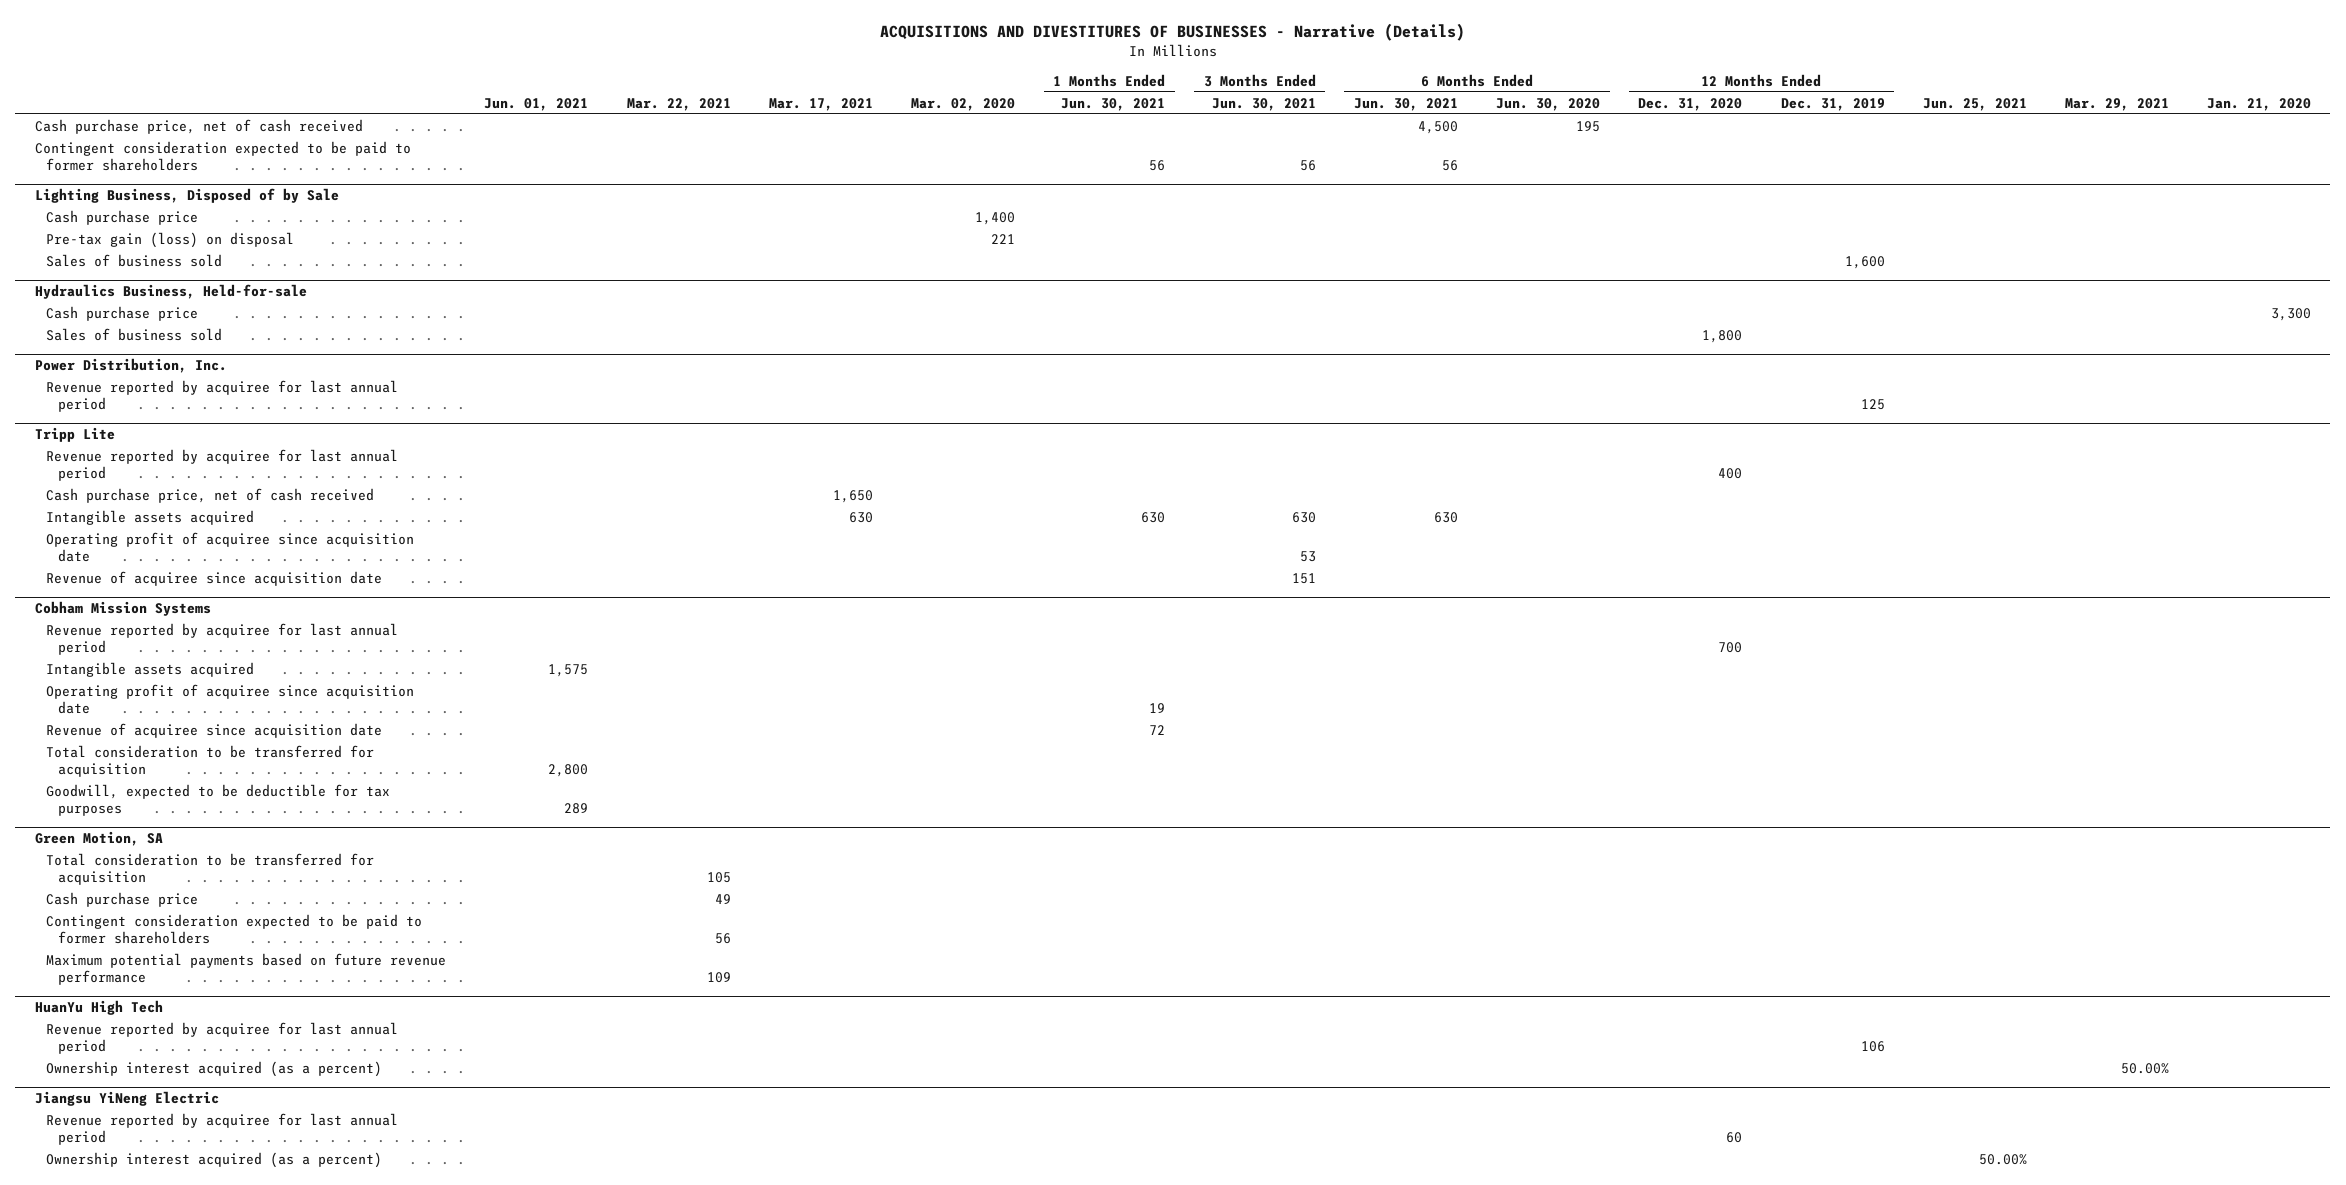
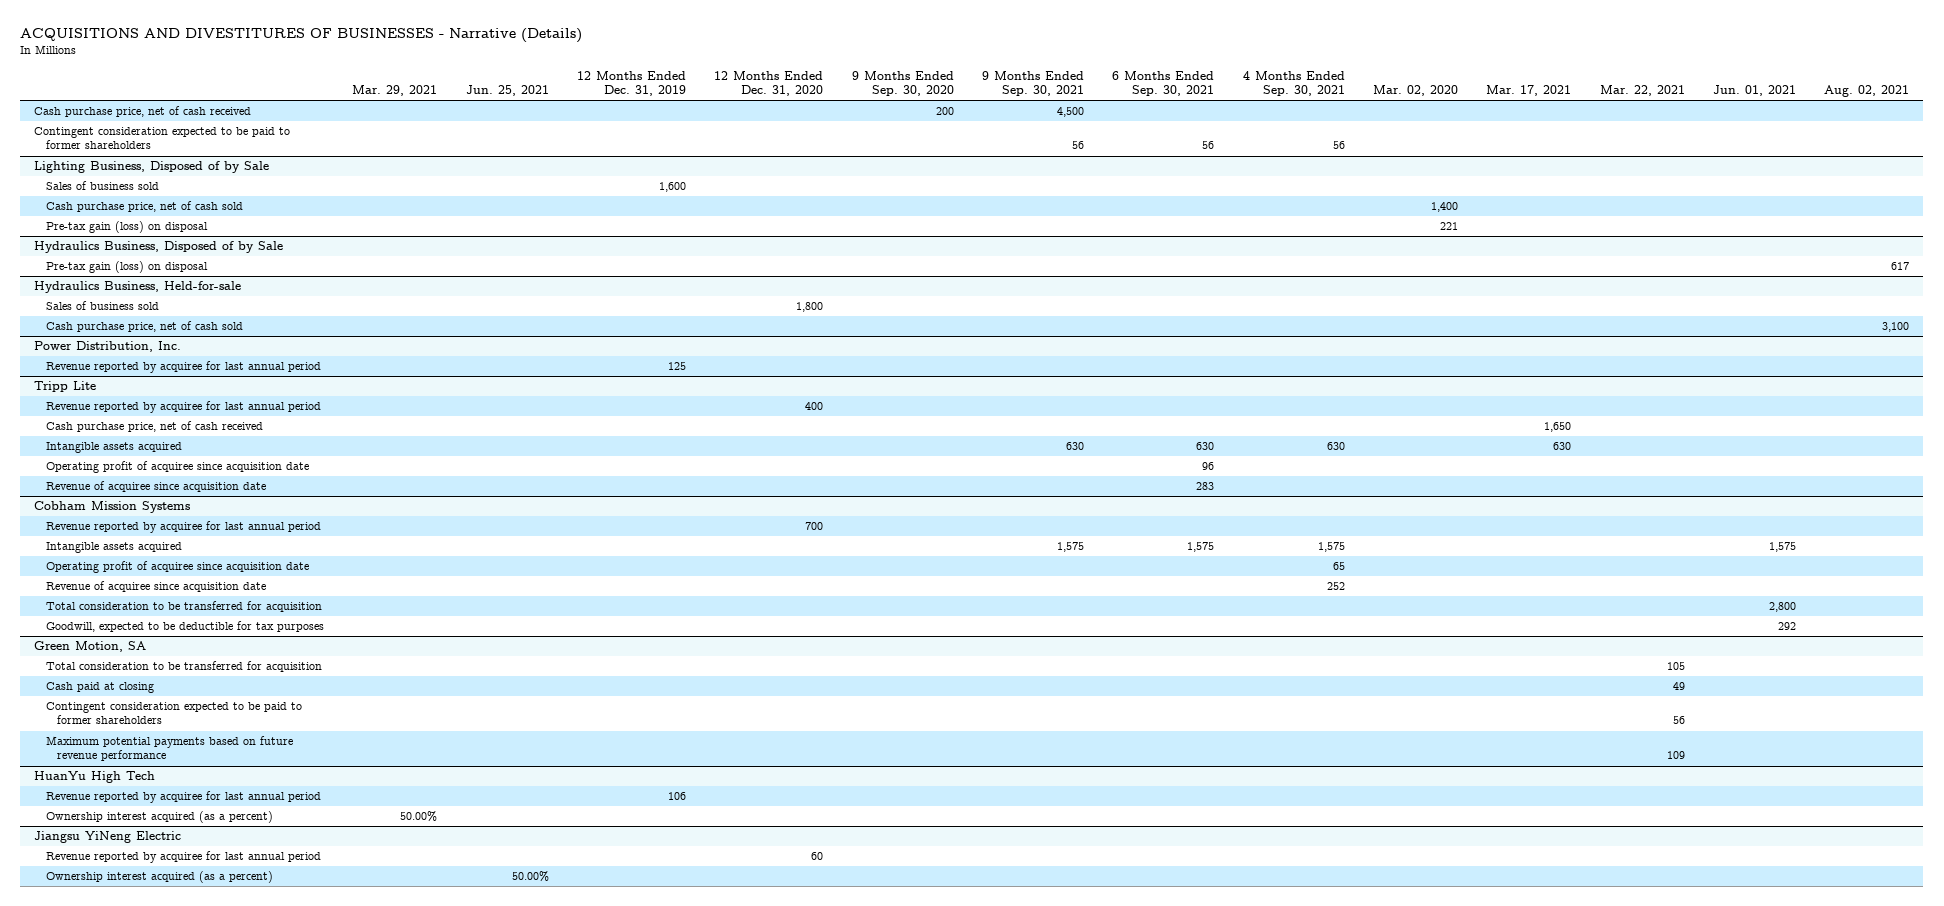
- | Jun. 01, 2021 | Mar. 22, 2021 | Mar. 17, 2021 | Mar. 02, 2020 | 1 Months Ended Jun. 30, 2021 | 3 Months Ended Jun. 30, 2021 | 6 Months Ended Jun. 30, 2021 | 6 Months Ended Jun. 30, 2020 | 12 Months Ended Dec. 31, 2020 | 12 Months Ended Dec. 31, 2019 | Jun. 25, 2021 | Mar. 29, 2021 | Jan. 21, 2020
+ | Mar. 29, 2021 | Jun. 25, 2021 | 12 Months Ended Dec. 31, 2019 | 12 Months Ended Dec. 31, 2020 | 9 Months Ended Sep. 30, 2020 | 9 Months Ended Sep. 30, 2021 | 6 Months Ended Sep. 30, 2021 | 4 Months Ended Sep. 30, 2021 | Mar. 02, 2020 | Mar. 17, 2021 | Mar. 22, 2021 | Jun. 01, 2021 | Aug. 02, 2021
@ Lighting Business, Disposed of by Sale
- Cash purchase price | | | | 1,400 | | | | | | | | |
+ Cash purchase price, net of cash sold | | | | | | | | | 1,400 | | | |
moved down: Pre-tax gain (loss) on disposal | | | | | | | | | 221 | | | |
+ Hydraulics Business, Disposed of by Sale
+ Pre-tax gain (loss) on disposal | | | | | | | | | | | | | 617
@ Hydraulics Business, Held-for-sale
- Cash purchase price | | | | | | | | | | | | | 3,300
+ Cash purchase price, net of cash sold | | | | | | | | | | | | | 3,100
@ Cobham Mission Systems
- Goodwill, expected to be deductible for tax purposes | 289 | | | | | | | | | | | |
+ Goodwill, expected to be deductible for tax purposes | | | | | | | | | | | | 292 |
@ Green Motion, SA
- Cash purchase price | | 49 | | | | | | | | | | |
+ Cash paid at closing | | | | | | | | | | | 49 | |

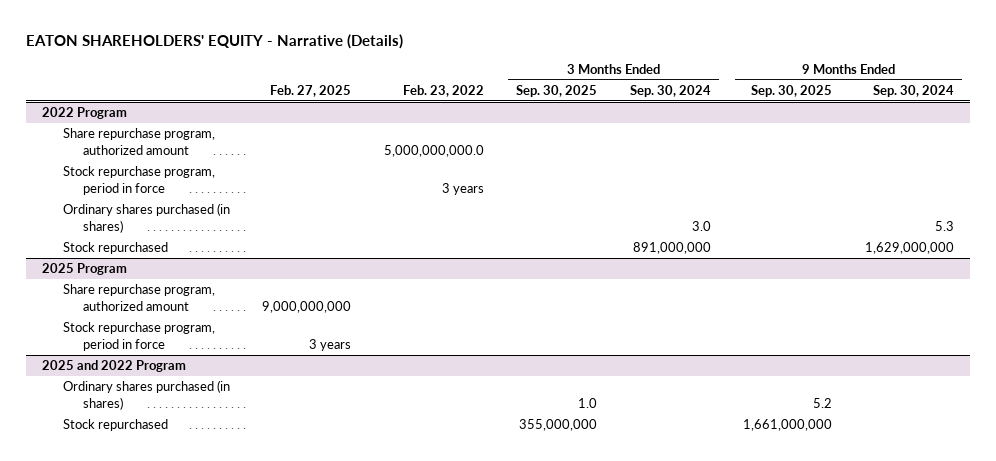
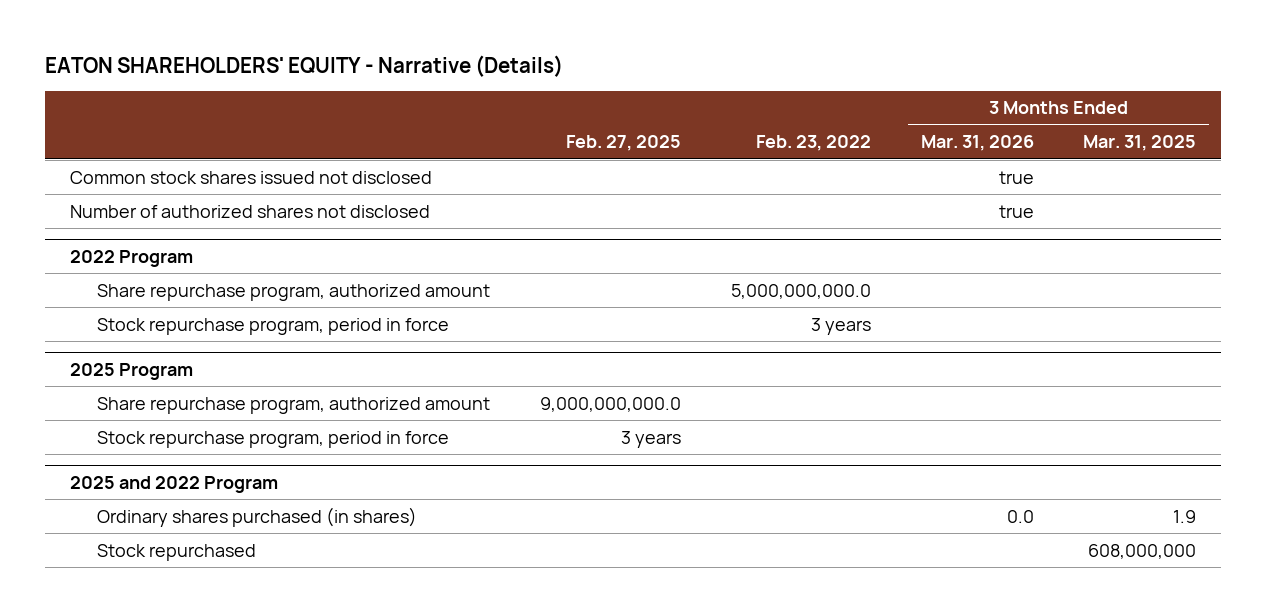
- | Feb. 27, 2025 | Feb. 23, 2022 | 3 Months Ended Sep. 30, 2025 | 3 Months Ended Sep. 30, 2024 | 9 Months Ended Sep. 30, 2025 | 9 Months Ended Sep. 30, 2024
+ | Feb. 27, 2025 | Feb. 23, 2022 | 3 Months Ended Mar. 31, 2026 | 3 Months Ended Mar. 31, 2025
+ Common stock shares issued not disclosed | | | true |
+ Number of authorized shares not disclosed | | | true |
@ 2022 Program
- Ordinary shares purchased (in shares) | | | | 3.0 | | 5.3
- Stock repurchased | | | | 891,000,000 | | 1,629,000,000
@ 2025 Program
- Share repurchase program, authorized amount | 9,000,000,000 | | | | |
+ Share repurchase program, authorized amount | 9,000,000,000.0 | | |

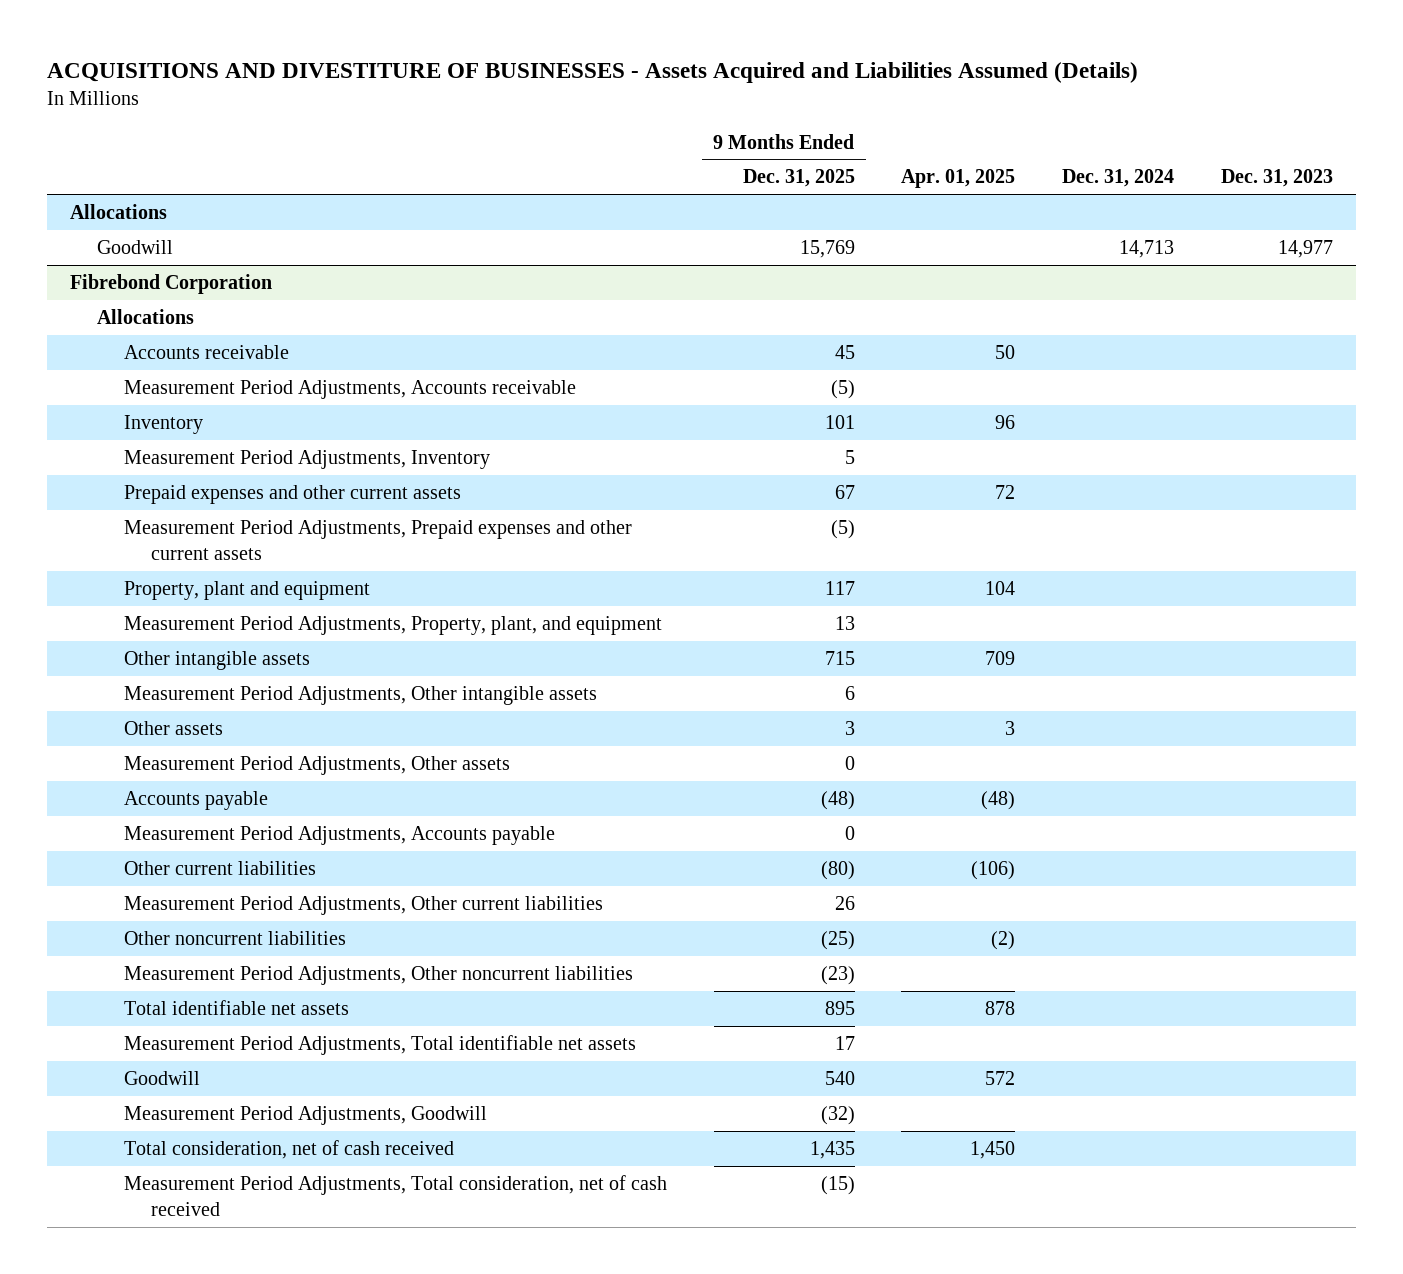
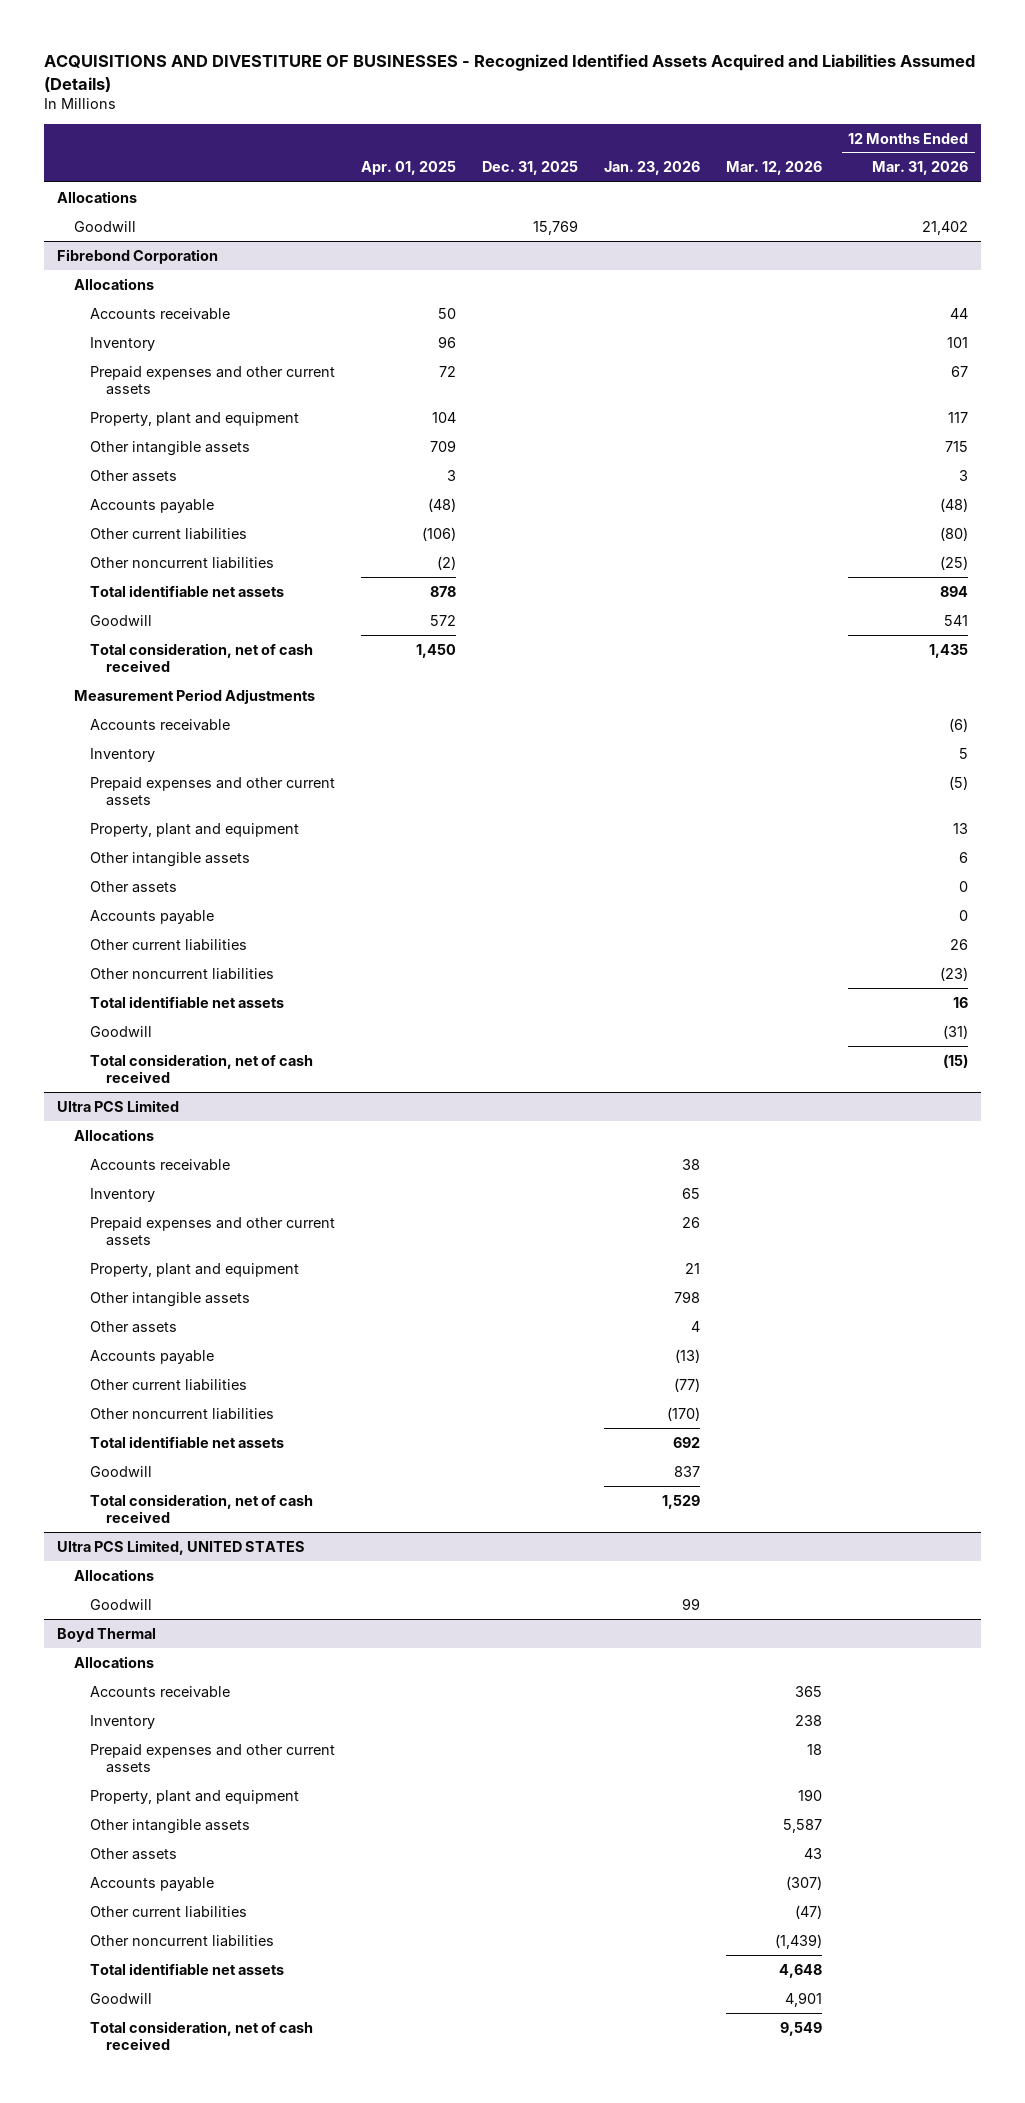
- ACQUISITIONS AND DIVESTITURE OF BUSINESSES - Assets Acquired and Liabilities Assumed (Details)
+ ACQUISITIONS AND DIVESTITURE OF BUSINESSES - Recognized Identified Assets Acquired and Liabilities Assumed (Details)
- | 9 Months Ended Dec. 31, 2025 | Apr. 01, 2025 | Dec. 31, 2024 | Dec. 31, 2023
+ | Apr. 01, 2025 | Dec. 31, 2025 | Jan. 23, 2026 | Mar. 12, 2026 | 12 Months Ended Mar. 31, 2026
@ Fibrebond Corporation
- Measurement Period Adjustments, Accounts receivable | (5) | | |
- Measurement Period Adjustments, Inventory | 5 | | |
- Measurement Period Adjustments, Prepaid expenses and other current assets | (5) | | |
- Measurement Period Adjustments, Property, plant, and equipment | 13 | | |
- Measurement Period Adjustments, Other intangible assets | 6 | | |
- Measurement Period Adjustments, Other assets | 0 | | |
- Measurement Period Adjustments, Accounts payable | 0 | | |
- Measurement Period Adjustments, Other current liabilities | 26 | | |
- Measurement Period Adjustments, Other noncurrent liabilities | (23) | | |
- Measurement Period Adjustments, Total identifiable net assets | 17 | | |
- Measurement Period Adjustments, Goodwill | (32) | | |
- Measurement Period Adjustments, Total consideration, net of cash received | (15) | | |
+ Measurement Period Adjustments
+ Accounts receivable | | | | | (6)
+ Inventory | | | | | 5
+ Prepaid expenses and other current assets | | | | | (5)
+ Property, plant and equipment | | | | | 13
+ Other intangible assets | | | | | 6
+ Other assets | | | | | 0
+ Accounts payable | | | | | 0
+ Other current liabilities | | | | | 26
+ Other noncurrent liabilities | | | | | (23)
+ Total identifiable net assets | | | | | 16
+ Goodwill | | | | | (31)
+ Total consideration, net of cash received | | | | | (15)
+ Ultra PCS Limited
+ Allocations
+ Accounts receivable | | | 38 | |
+ Inventory | | | 65 | |
+ Prepaid expenses and other current assets | | | 26 | |
+ Property, plant and equipment | | | 21 | |
+ Other intangible assets | | | 798 | |
+ Other assets | | | 4 | |
+ Accounts payable | | | (13) | |
+ Other current liabilities | | | (77) | |
+ Other noncurrent liabilities | | | (170) | |
+ Total identifiable net assets | | | 692 | |
+ Goodwill | | | 837 | |
+ Total consideration, net of cash received | | | 1,529 | |
+ Ultra PCS Limited, UNITED STATES
+ Allocations
+ Goodwill | | | 99 | |
+ Boyd Thermal
+ Allocations
+ Accounts receivable | | | | 365 |
+ Inventory | | | | 238 |
+ Prepaid expenses and other current assets | | | | 18 |
+ Property, plant and equipment | | | | 190 |
+ Other intangible assets | | | | 5,587 |
+ Other assets | | | | 43 |
+ Accounts payable | | | | (307) |
+ Other current liabilities | | | | (47) |
+ Other noncurrent liabilities | | | | (1,439) |
+ Total identifiable net assets | | | | 4,648 |
+ Goodwill | | | | 4,901 |
+ Total consideration, net of cash received | | | | 9,549 |

